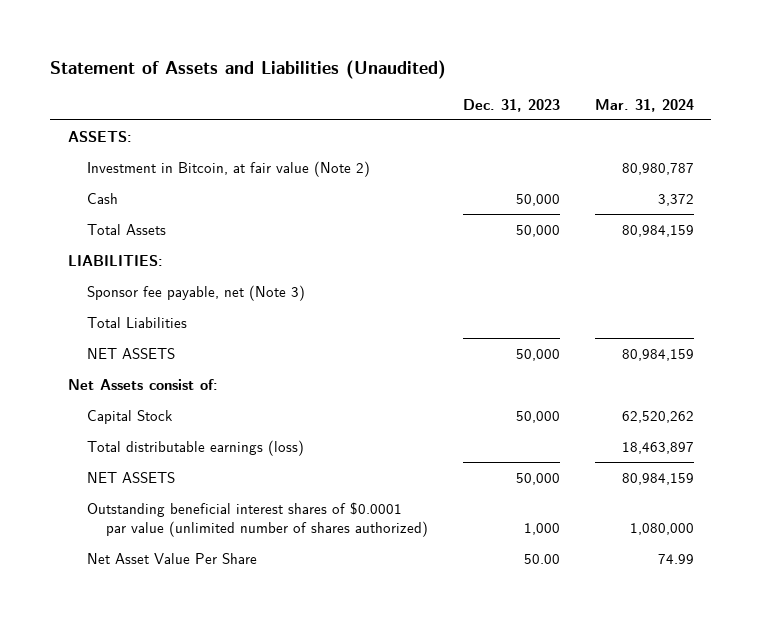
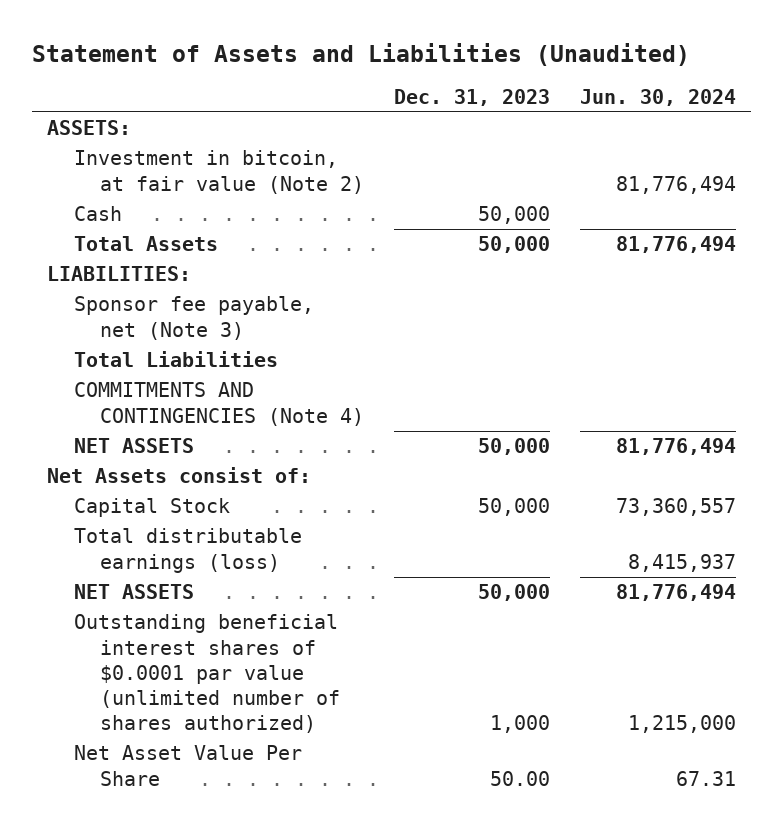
- | Dec. 31, 2023 | Mar. 31, 2024
+ | Dec. 31, 2023 | Jun. 30, 2024
- Investment in Bitcoin, at fair value (Note 2) | | 80,980,787
+ Investment in bitcoin, at fair value (Note 2) | | 81,776,494
+ COMMITMENTS AND CONTINGENCIES (Note 4)

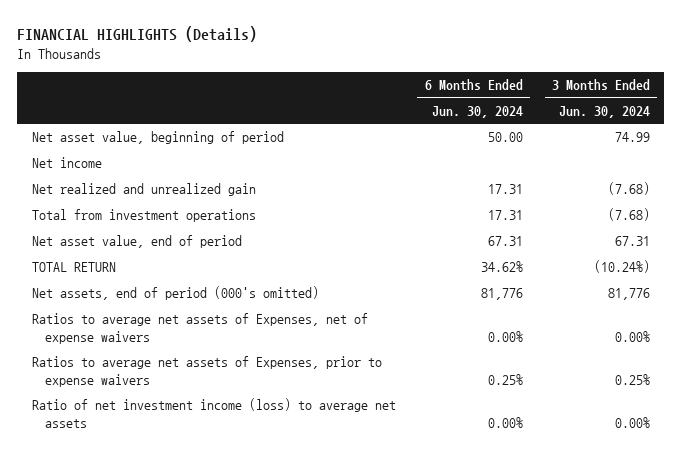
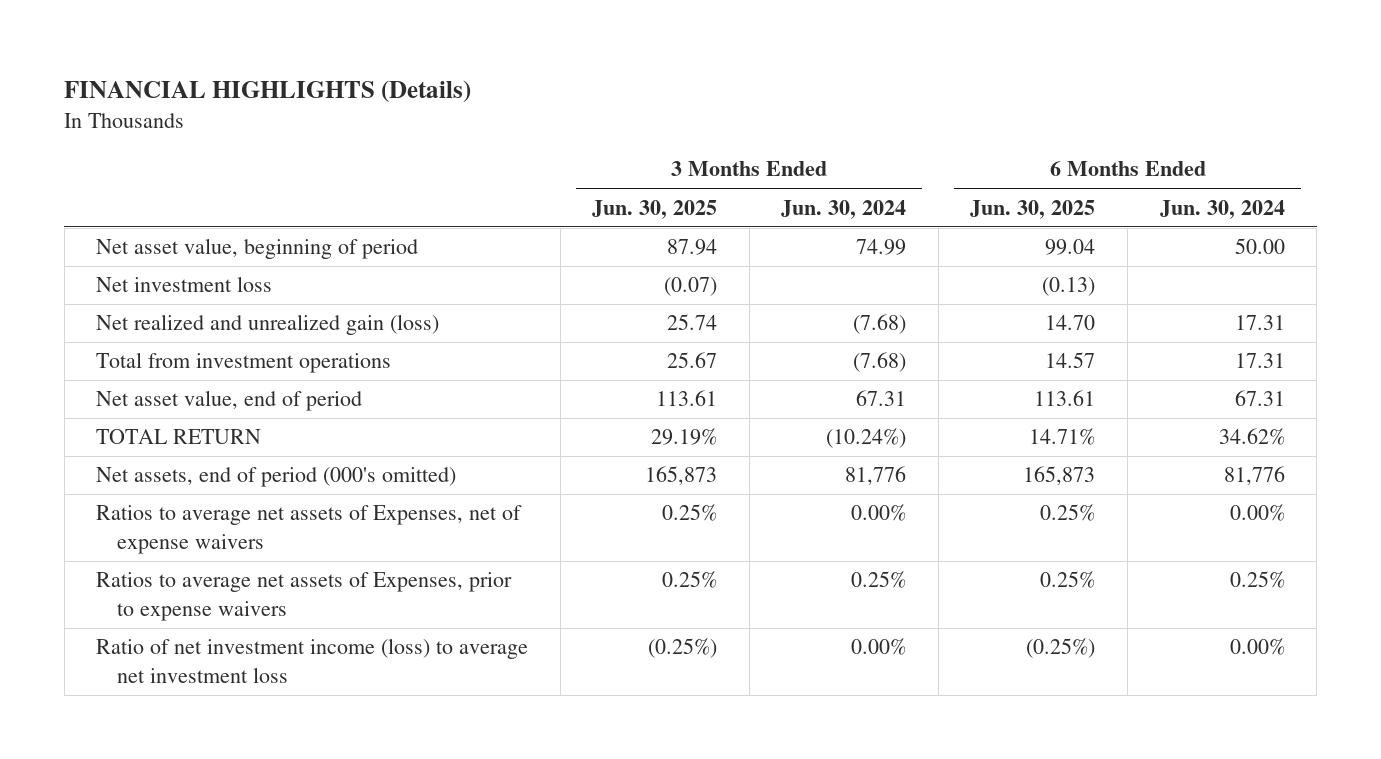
- | 6 Months Ended Jun. 30, 2024 | 3 Months Ended Jun. 30, 2024
+ | 3 Months Ended Jun. 30, 2025 | 3 Months Ended Jun. 30, 2024 | 6 Months Ended Jun. 30, 2025 | 6 Months Ended Jun. 30, 2024
- Net income
- Net realized and unrealized gain | 17.31 | (7.68)
+ Net investment loss | (0.07) | | (0.13) |
+ Net realized and unrealized gain (loss) | 25.74 | (7.68) | 14.70 | 17.31
- Ratio of net investment income (loss) to average net assets | 0.00% | 0.00%
+ Ratio of net investment income (loss) to average net investment loss | (0.25%) | 0.00% | (0.25%) | 0.00%

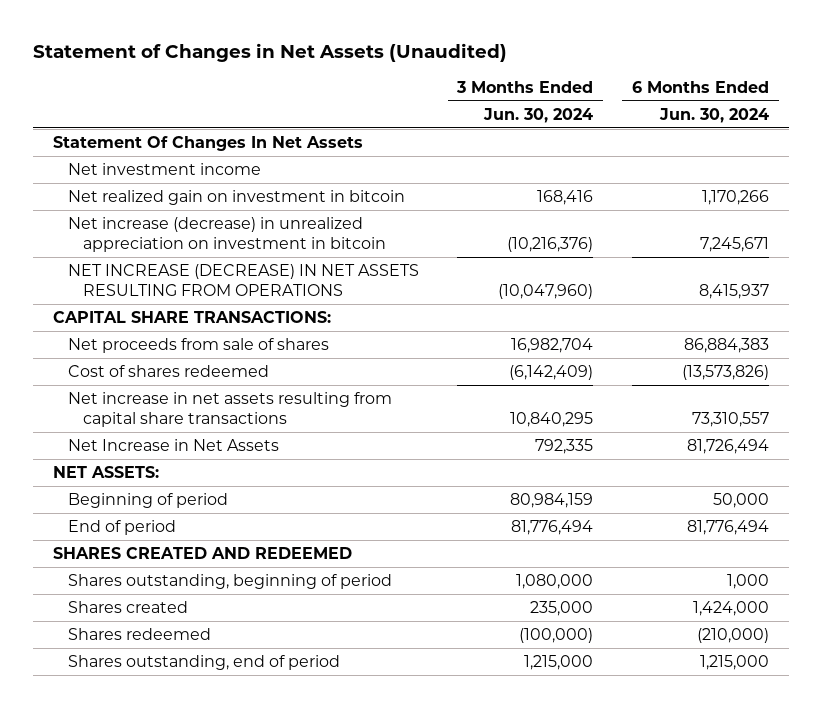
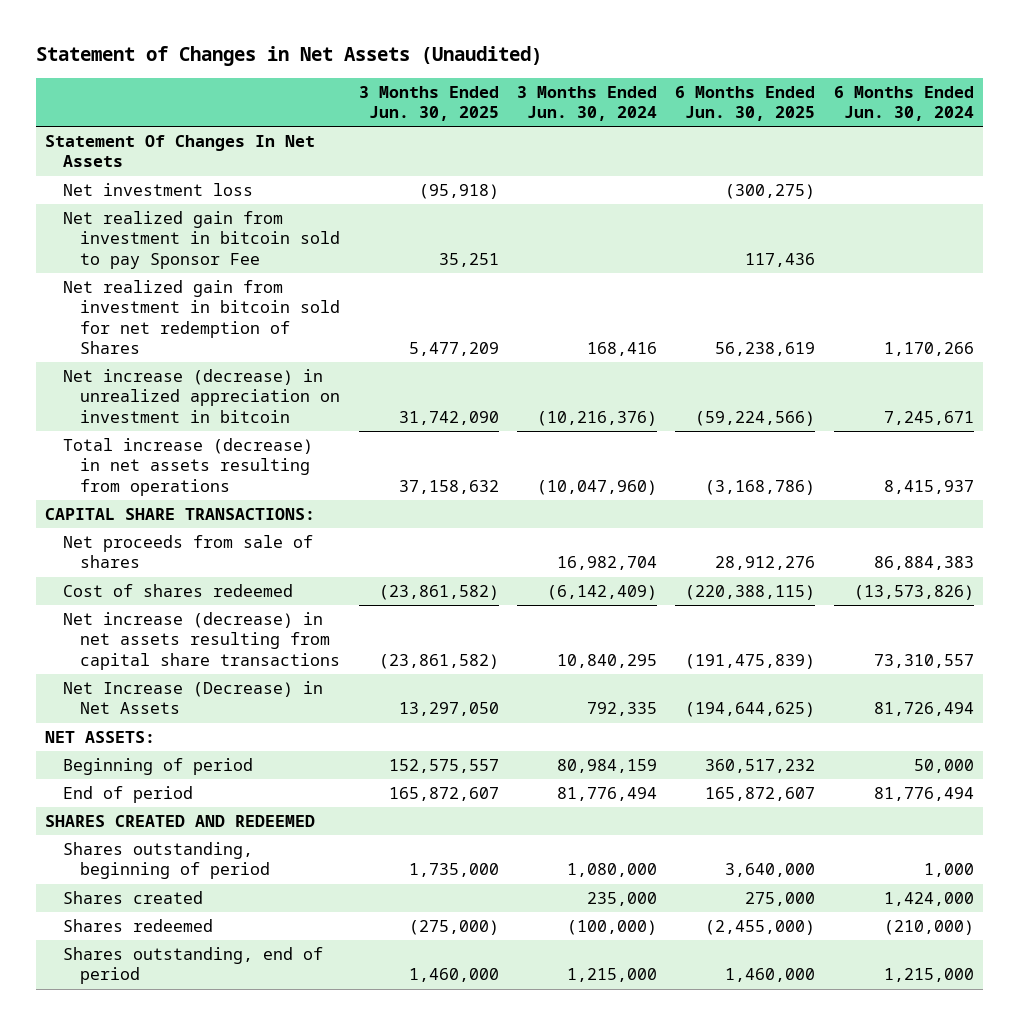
- | 3 Months Ended Jun. 30, 2024 | 6 Months Ended Jun. 30, 2024
+ | 3 Months Ended Jun. 30, 2025 | 3 Months Ended Jun. 30, 2024 | 6 Months Ended Jun. 30, 2025 | 6 Months Ended Jun. 30, 2024
- Net investment income
- Net realized gain on investment in bitcoin | 168,416 | 1,170,266
+ Net investment loss | (95,918) | | (300,275) |
+ Net realized gain from investment in bitcoin sold to pay Sponsor Fee | 35,251 | | 117,436 |
+ Net realized gain from investment in bitcoin sold for net redemption of Shares | 5,477,209 | 168,416 | 56,238,619 | 1,170,266
- NET INCREASE (DECREASE) IN NET ASSETS RESULTING FROM OPERATIONS | (10,047,960) | 8,415,937
+ Total increase (decrease) in net assets resulting from operations | 37,158,632 | (10,047,960) | (3,168,786) | 8,415,937
- Net increase in net assets resulting from capital share transactions | 10,840,295 | 73,310,557
- Net Increase in Net Assets | 792,335 | 81,726,494
+ Net increase (decrease) in net assets resulting from capital share transactions | (23,861,582) | 10,840,295 | (191,475,839) | 73,310,557
+ Net Increase (Decrease) in Net Assets | 13,297,050 | 792,335 | (194,644,625) | 81,726,494

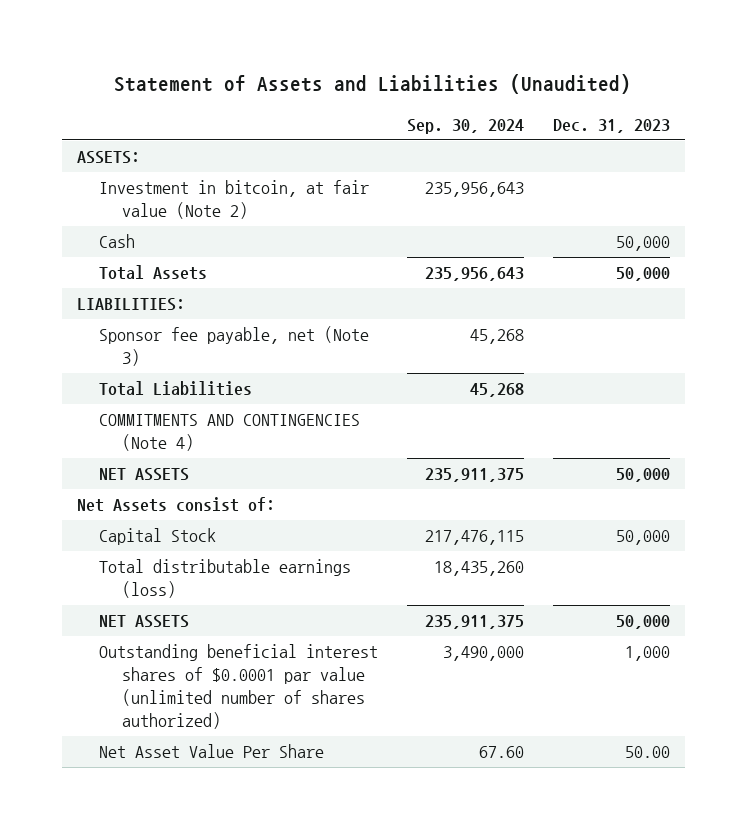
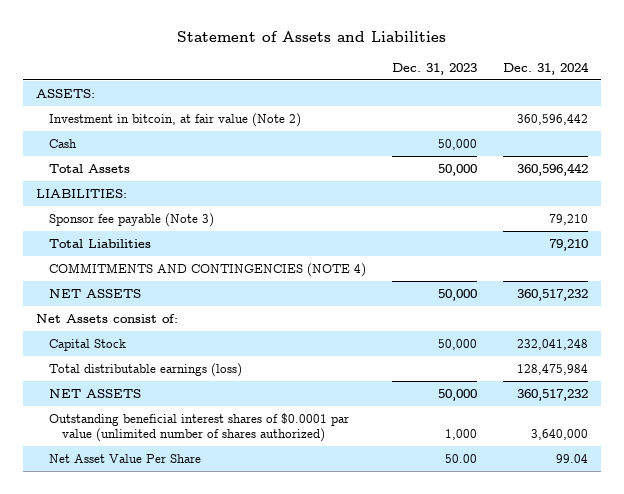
- Statement of Assets and Liabilities (Unaudited)
+ Statement of Assets and Liabilities
- | Sep. 30, 2024 | Dec. 31, 2023
+ | Dec. 31, 2023 | Dec. 31, 2024
- Sponsor fee payable, net (Note 3) | 45,268 |
+ Sponsor fee payable (Note 3) | | 79,210
- COMMITMENTS AND CONTINGENCIES (Note 4)
+ COMMITMENTS AND CONTINGENCIES (NOTE 4)

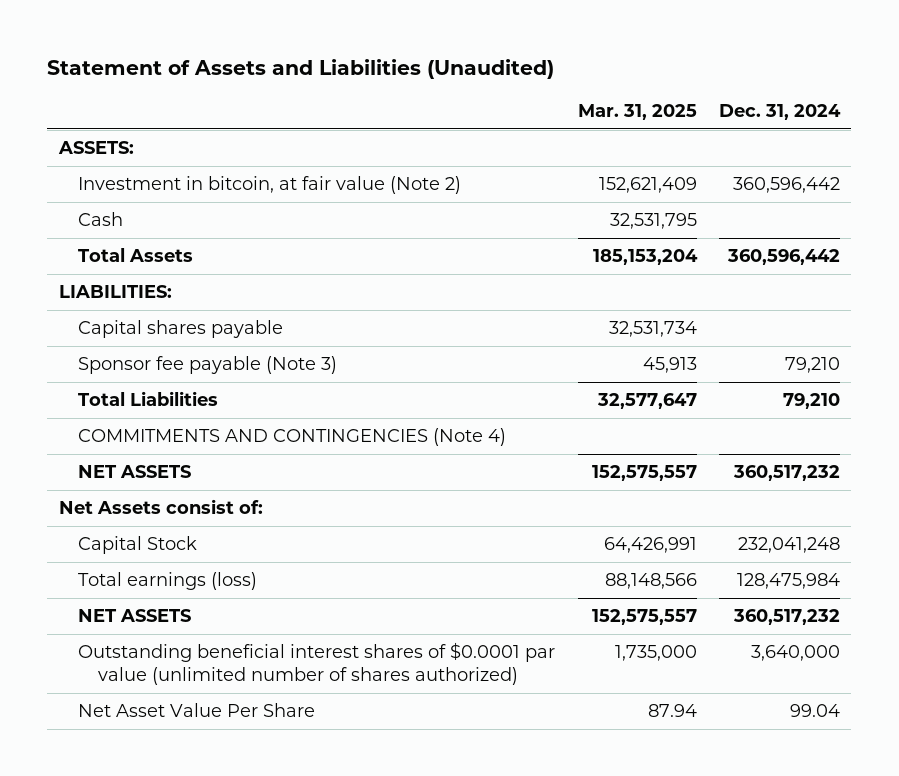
- Statement of Assets and Liabilities
+ Statement of Assets and Liabilities (Unaudited)
- | Dec. 31, 2023 | Dec. 31, 2024
+ | Mar. 31, 2025 | Dec. 31, 2024
+ Capital shares payable | 32,531,734 |
- COMMITMENTS AND CONTINGENCIES (NOTE 4)
+ COMMITMENTS AND CONTINGENCIES (Note 4)
- Total distributable earnings (loss) | | 128,475,984
+ Total earnings (loss) | 88,148,566 | 128,475,984

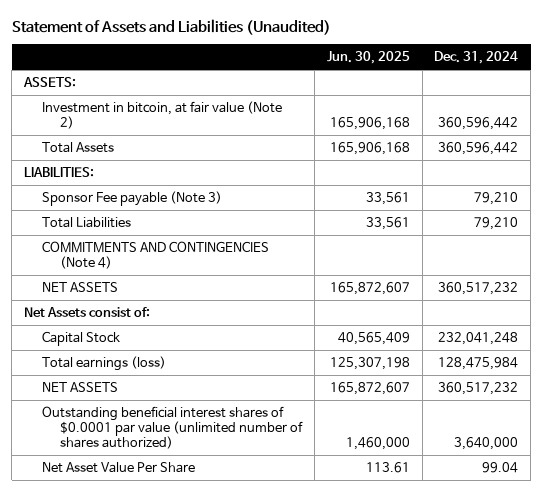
- | Mar. 31, 2025 | Dec. 31, 2024
+ | Jun. 30, 2025 | Dec. 31, 2024
- Cash | 32,531,795 |
- Capital shares payable | 32,531,734 |
- Sponsor fee payable (Note 3) | 45,913 | 79,210
+ Sponsor Fee payable (Note 3) | 33,561 | 79,210

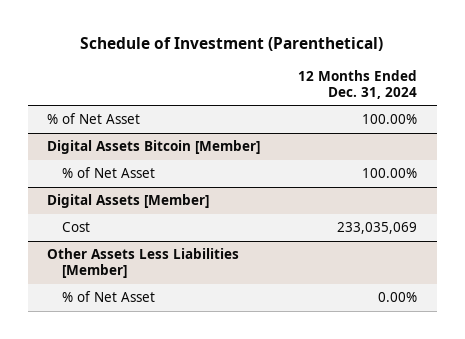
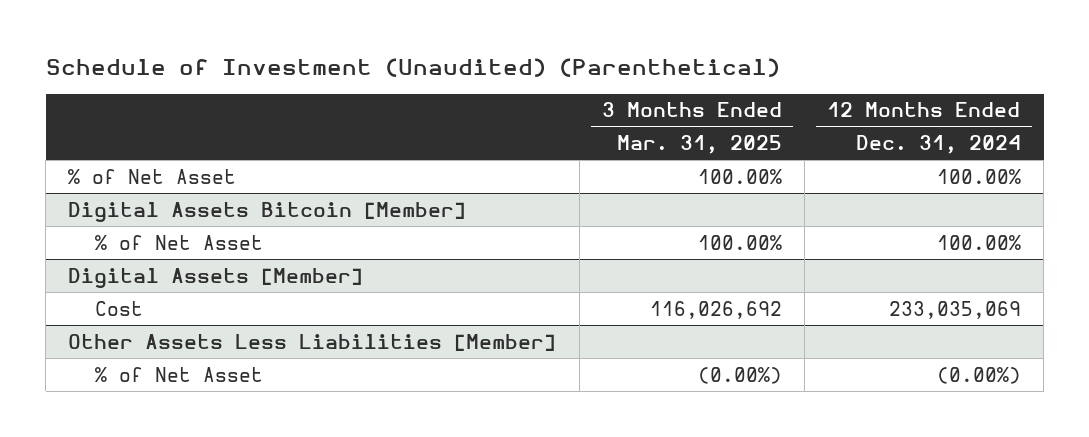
- Schedule of Investment (Parenthetical)
+ Schedule of Investment (Unaudited) (Parenthetical)
- | 12 Months Ended Dec. 31, 2024
+ | 3 Months Ended Mar. 31, 2025 | 12 Months Ended Dec. 31, 2024
@ Other Assets Less Liabilities [Member]
- % of Net Asset | 0.00%
+ % of Net Asset | (0.00%) | (0.00%)

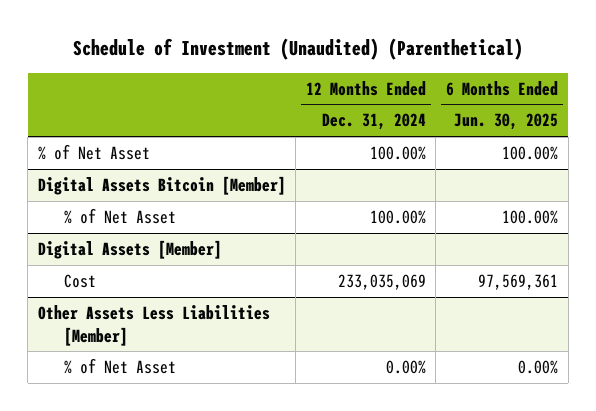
- | 3 Months Ended Mar. 31, 2025 | 12 Months Ended Dec. 31, 2024
+ | 12 Months Ended Dec. 31, 2024 | 6 Months Ended Jun. 30, 2025
@ Other Assets Less Liabilities [Member]
- % of Net Asset | (0.00%) | (0.00%)
+ % of Net Asset | 0.00% | 0.00%

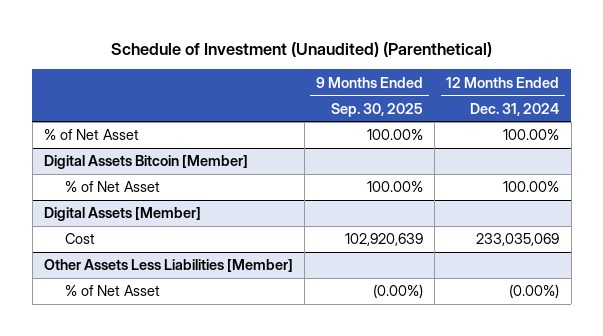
- | 12 Months Ended Dec. 31, 2024 | 6 Months Ended Jun. 30, 2025
+ | 9 Months Ended Sep. 30, 2025 | 12 Months Ended Dec. 31, 2024
@ Other Assets Less Liabilities [Member]
- % of Net Asset | 0.00% | 0.00%
+ % of Net Asset | (0.00%) | (0.00%)

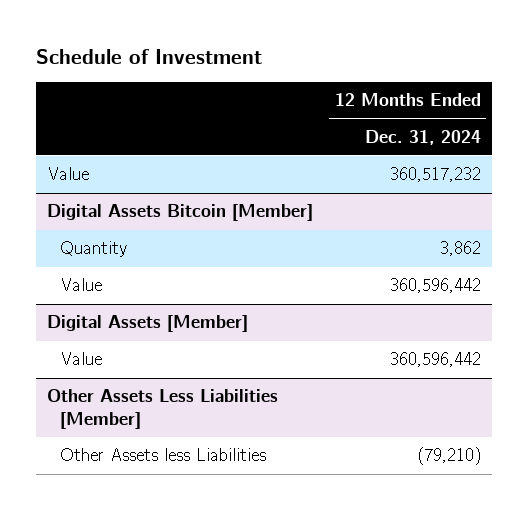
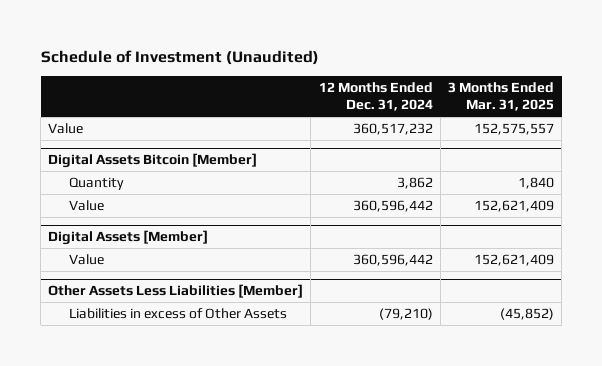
- Schedule of Investment
+ Schedule of Investment (Unaudited)
- | 12 Months Ended Dec. 31, 2024
+ | 12 Months Ended Dec. 31, 2024 | 3 Months Ended Mar. 31, 2025
@ Other Assets Less Liabilities [Member]
- Other Assets less Liabilities | (79,210)
+ Liabilities in excess of Other Assets | (79,210) | (45,852)

